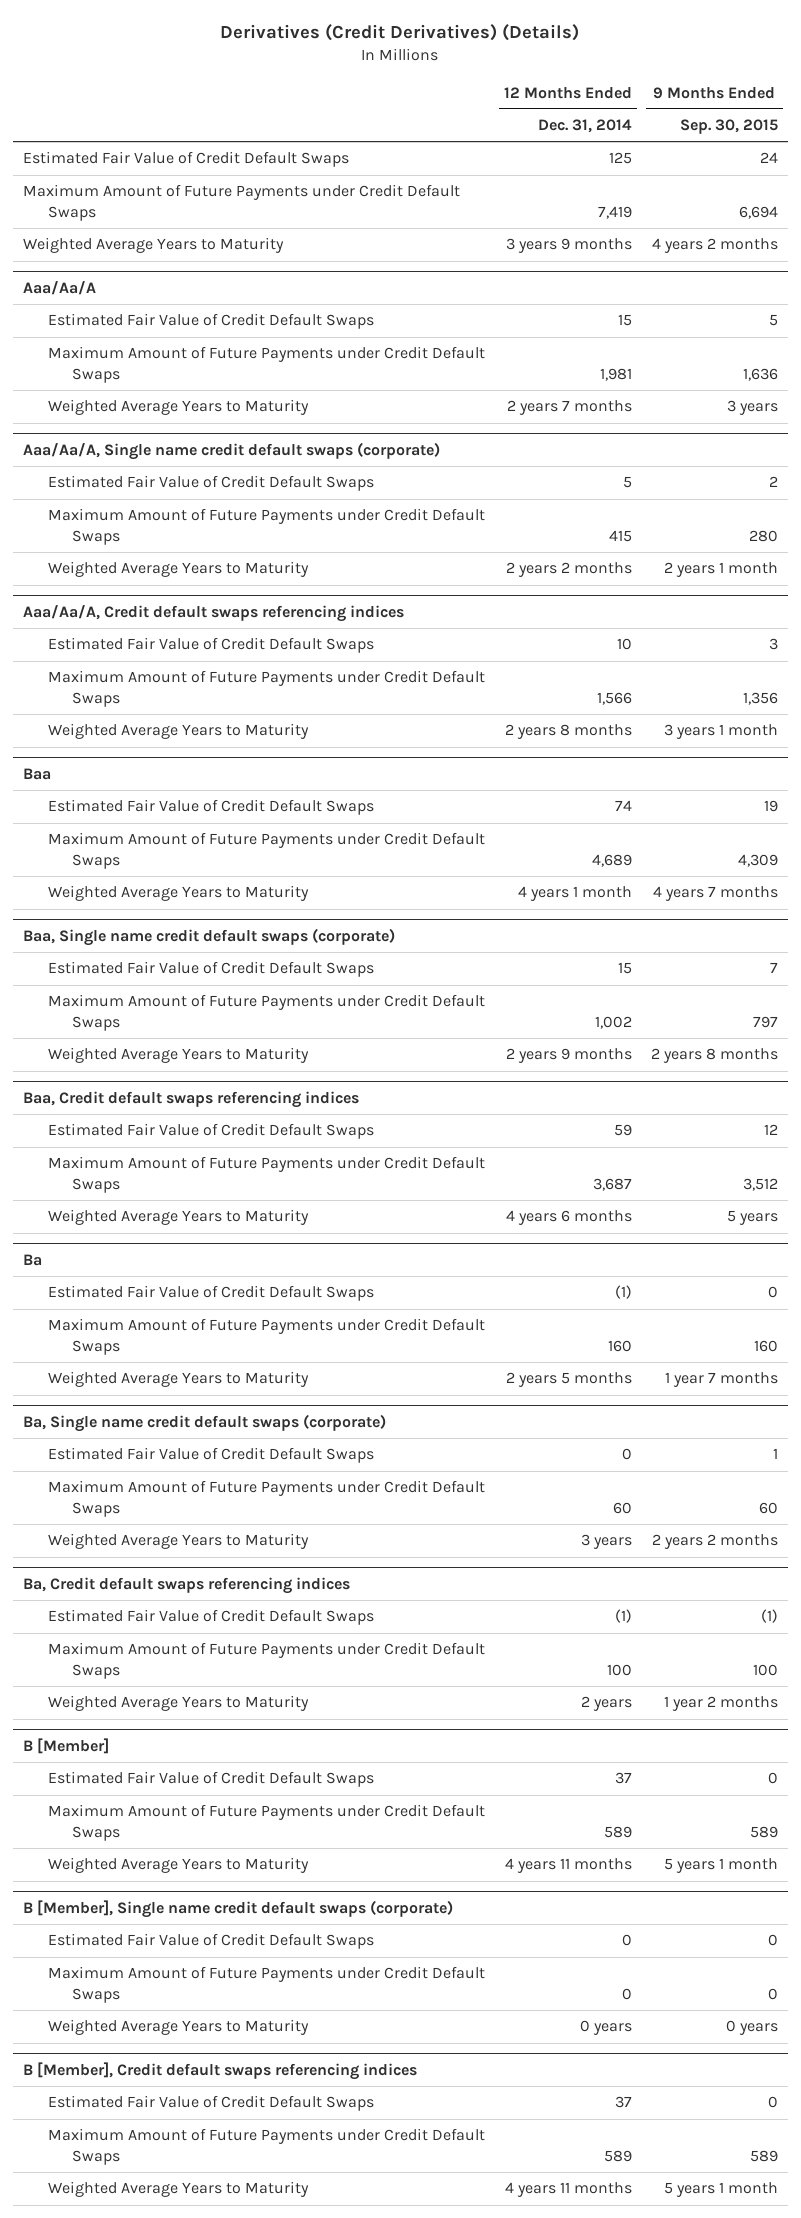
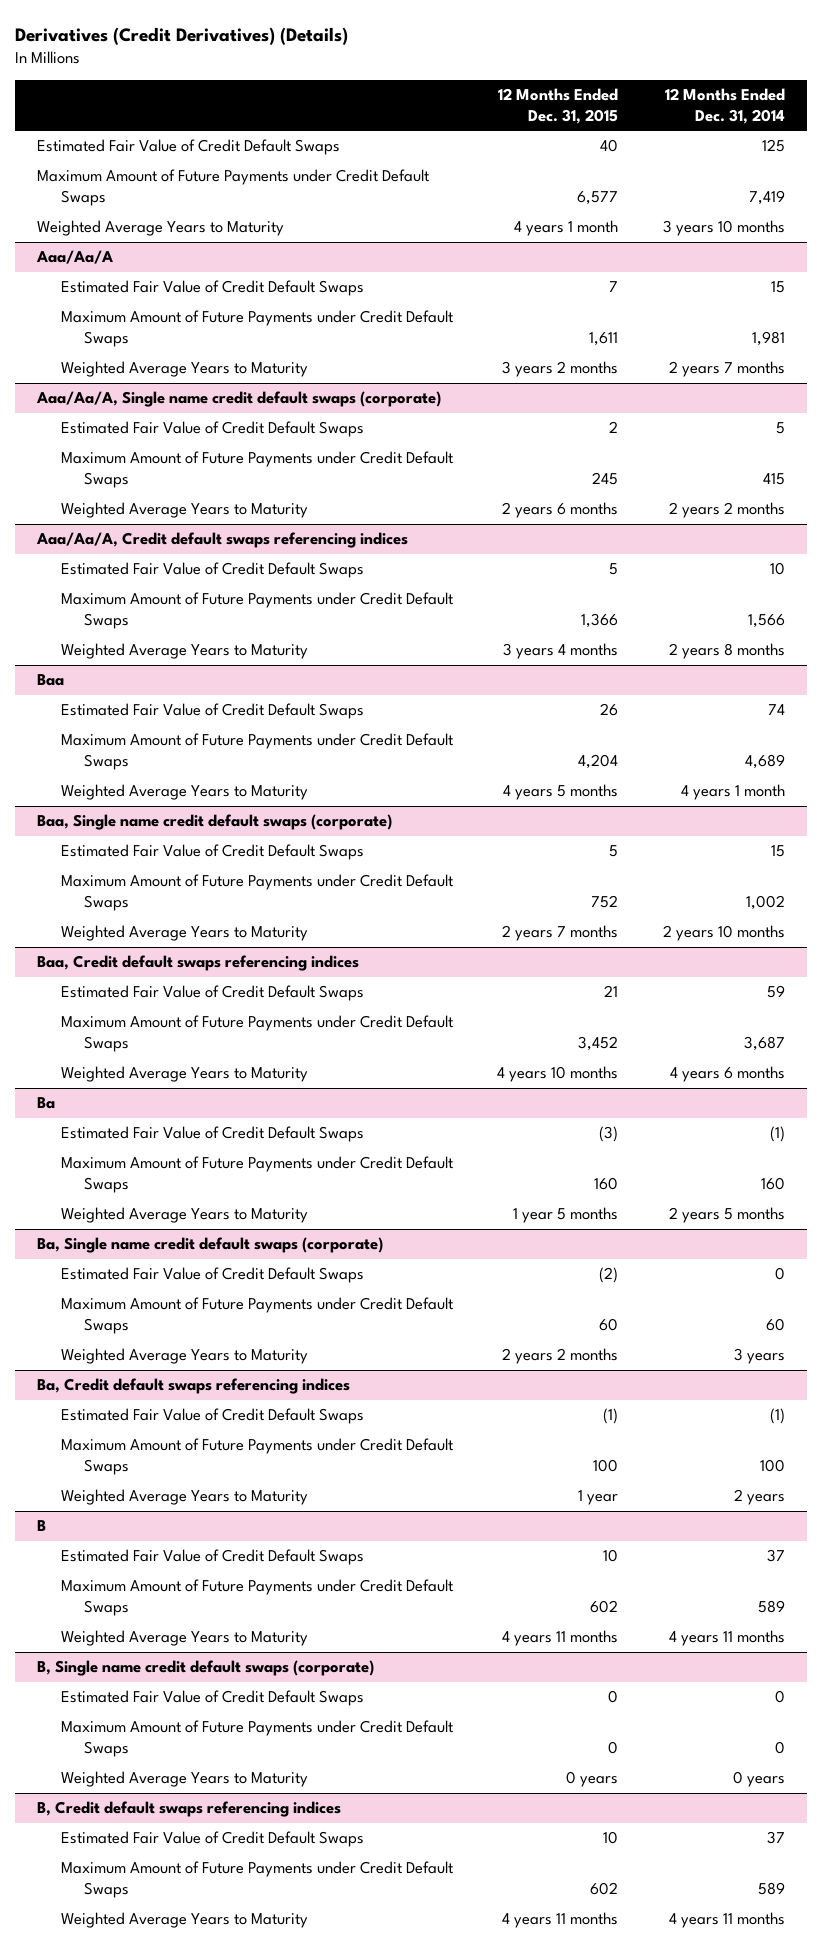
- | 12 Months Ended Dec. 31, 2014 | 9 Months Ended Sep. 30, 2015
+ | 12 Months Ended Dec. 31, 2015 | 12 Months Ended Dec. 31, 2014
- Weighted Average Years to Maturity | 3 years 9 months | 4 years 2 months
+ Weighted Average Years to Maturity | 4 years 1 month | 3 years 10 months
@ Baa, Single name credit default swaps (corporate)
- Weighted Average Years to Maturity | 2 years 9 months | 2 years 8 months
+ Weighted Average Years to Maturity | 2 years 7 months | 2 years 10 months
- B [Member]
+ B
- B [Member], Single name credit default swaps (corporate)
+ B, Single name credit default swaps (corporate)
- B [Member], Credit default swaps referencing indices
+ B, Credit default swaps referencing indices

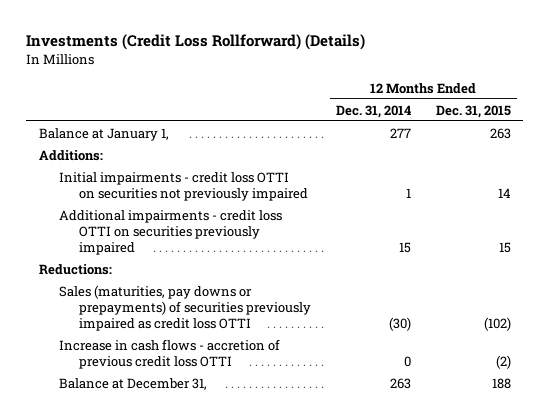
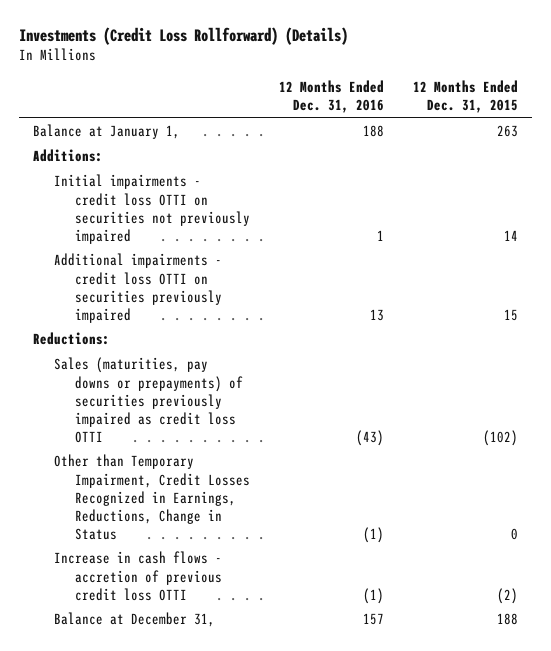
- | 12 Months Ended Dec. 31, 2014 | 12 Months Ended Dec. 31, 2015
+ | 12 Months Ended Dec. 31, 2016 | 12 Months Ended Dec. 31, 2015
+ Other than Temporary Impairment, Credit Losses Recognized in Earnings, Reductions, Change in Status | (1) | 0

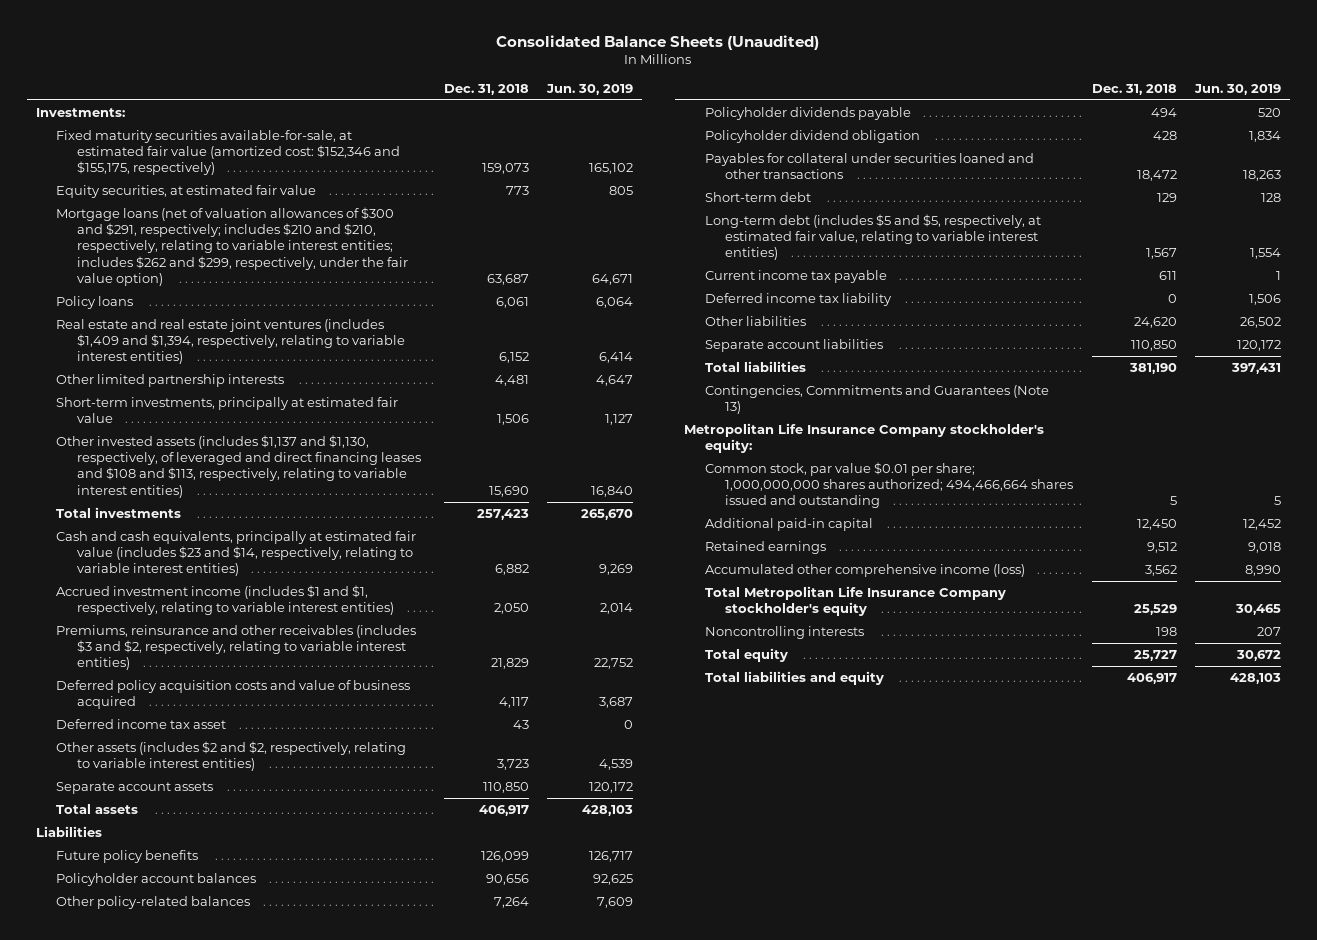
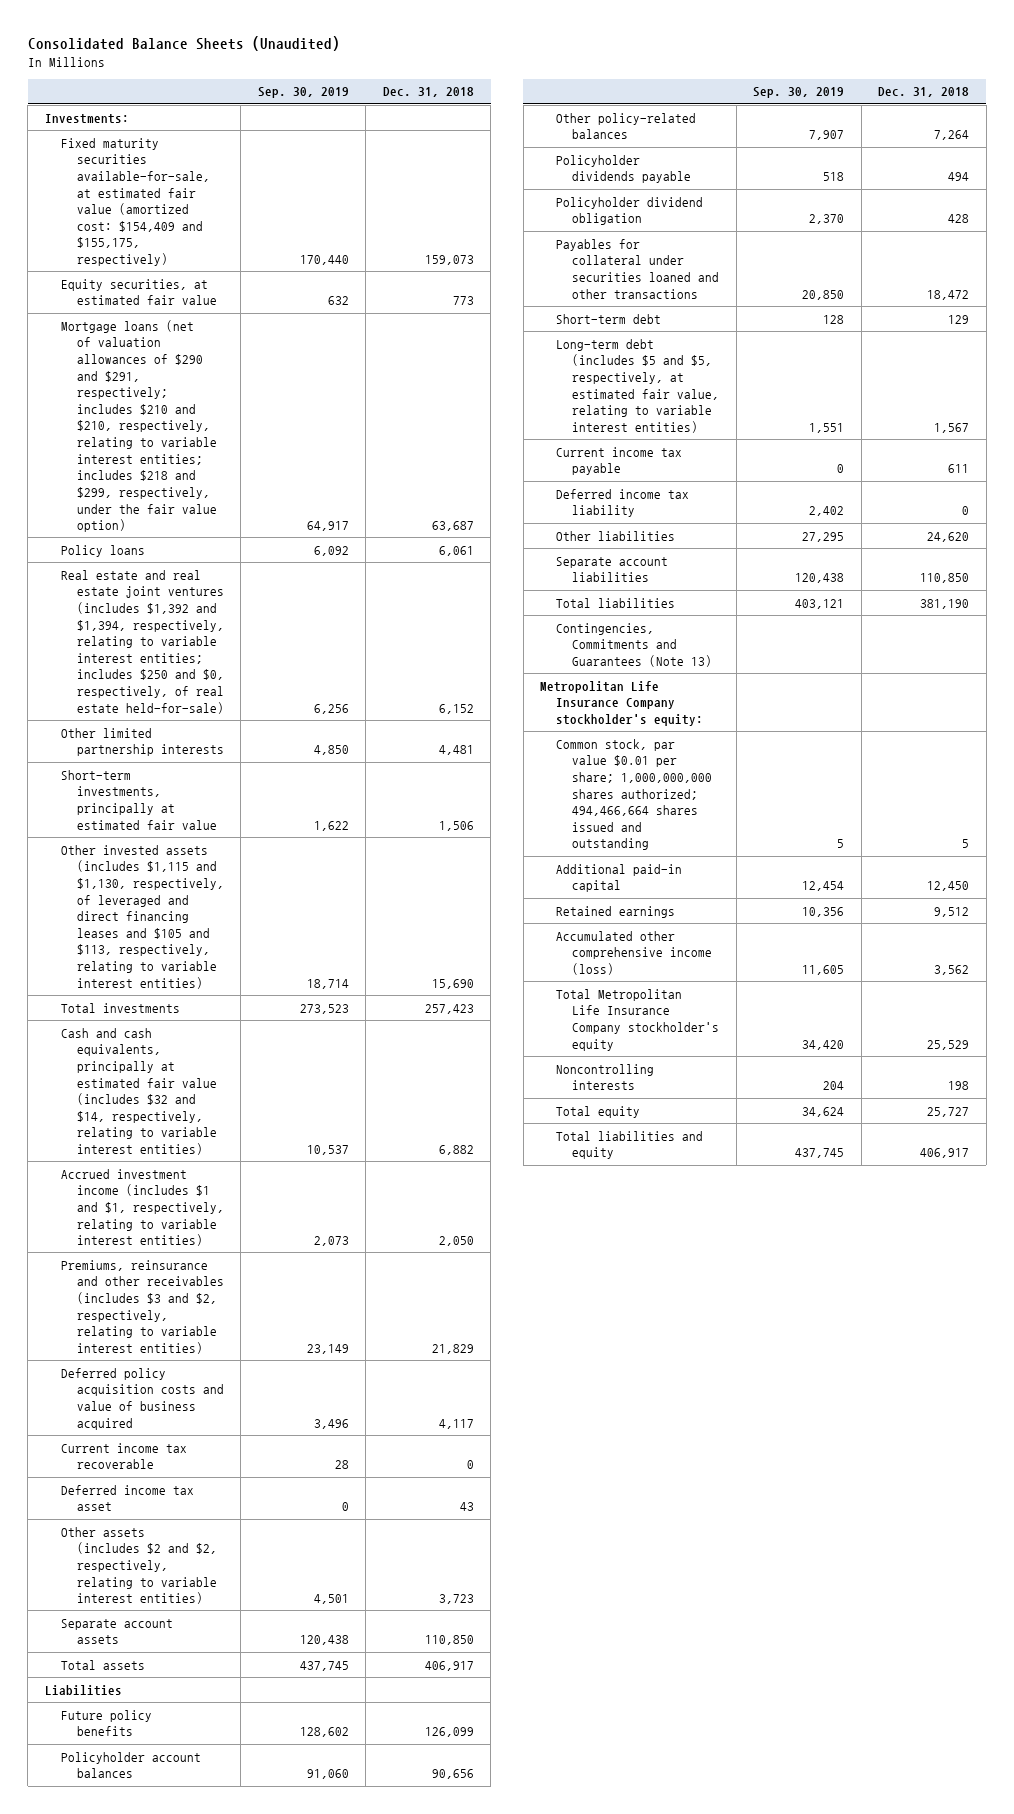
- | Dec. 31, 2018 | Jun. 30, 2019
+ | Sep. 30, 2019 | Dec. 31, 2018
- Fixed maturity securities available-for-sale, at estimated fair value (amortized cost: $152,346 and $155,175, respectively) | 159,073 | 165,102
+ Fixed maturity securities available-for-sale, at estimated fair value (amortized cost: $154,409 and $155,175, respectively) | 170,440 | 159,073
- Mortgage loans (net of valuation allowances of $300 and $291, respectively; includes $210 and $210, respectively, relating to variable interest entities; includes $262 and $299, respectively, under the fair value option) | 63,687 | 64,671
+ Mortgage loans (net of valuation allowances of $290 and $291, respectively; includes $210 and $210, respectively, relating to variable interest entities; includes $218 and $299, respectively, under the fair value option) | 64,917 | 63,687
- Real estate and real estate joint ventures (includes $1,409 and $1,394, respectively, relating to variable interest entities) | 6,152 | 6,414
+ Real estate and real estate joint ventures (includes $1,392 and $1,394, respectively, relating to variable interest entities; includes $250 and $0, respectively, of real estate held-for-sale) | 6,256 | 6,152
- Other invested assets (includes $1,137 and $1,130, respectively, of leveraged and direct financing leases and $108 and $113, respectively, relating to variable interest entities) | 15,690 | 16,840
+ Other invested assets (includes $1,115 and $1,130, respectively, of leveraged and direct financing leases and $105 and $113, respectively, relating to variable interest entities) | 18,714 | 15,690
- Cash and cash equivalents, principally at estimated fair value (includes $23 and $14, respectively, relating to variable interest entities) | 6,882 | 9,269
+ Cash and cash equivalents, principally at estimated fair value (includes $32 and $14, respectively, relating to variable interest entities) | 10,537 | 6,882
+ Current income tax recoverable | 28 | 0

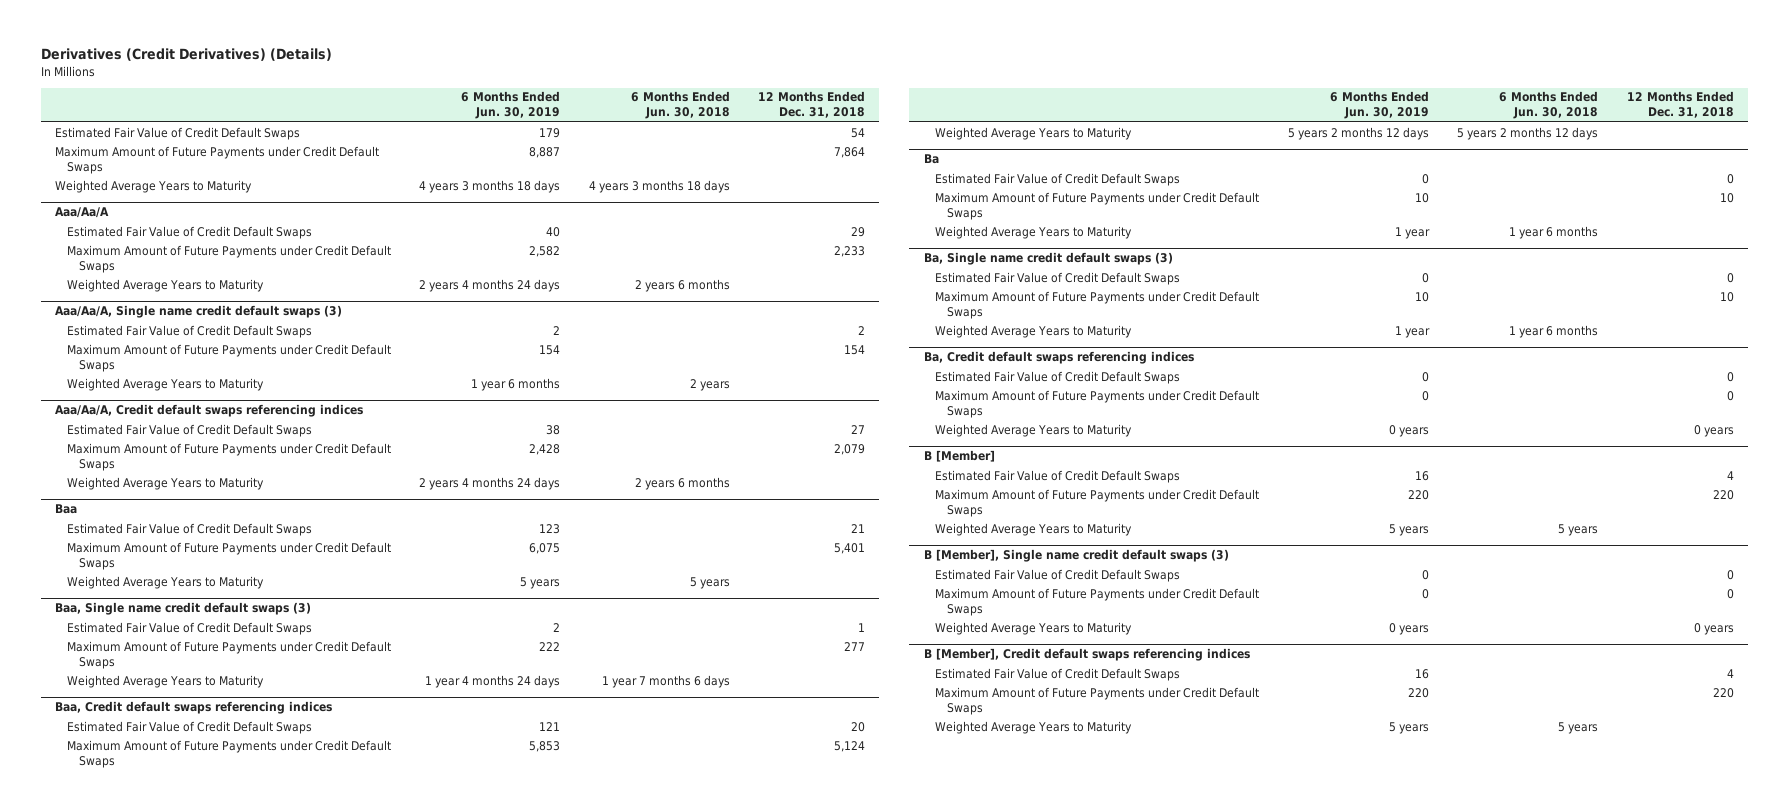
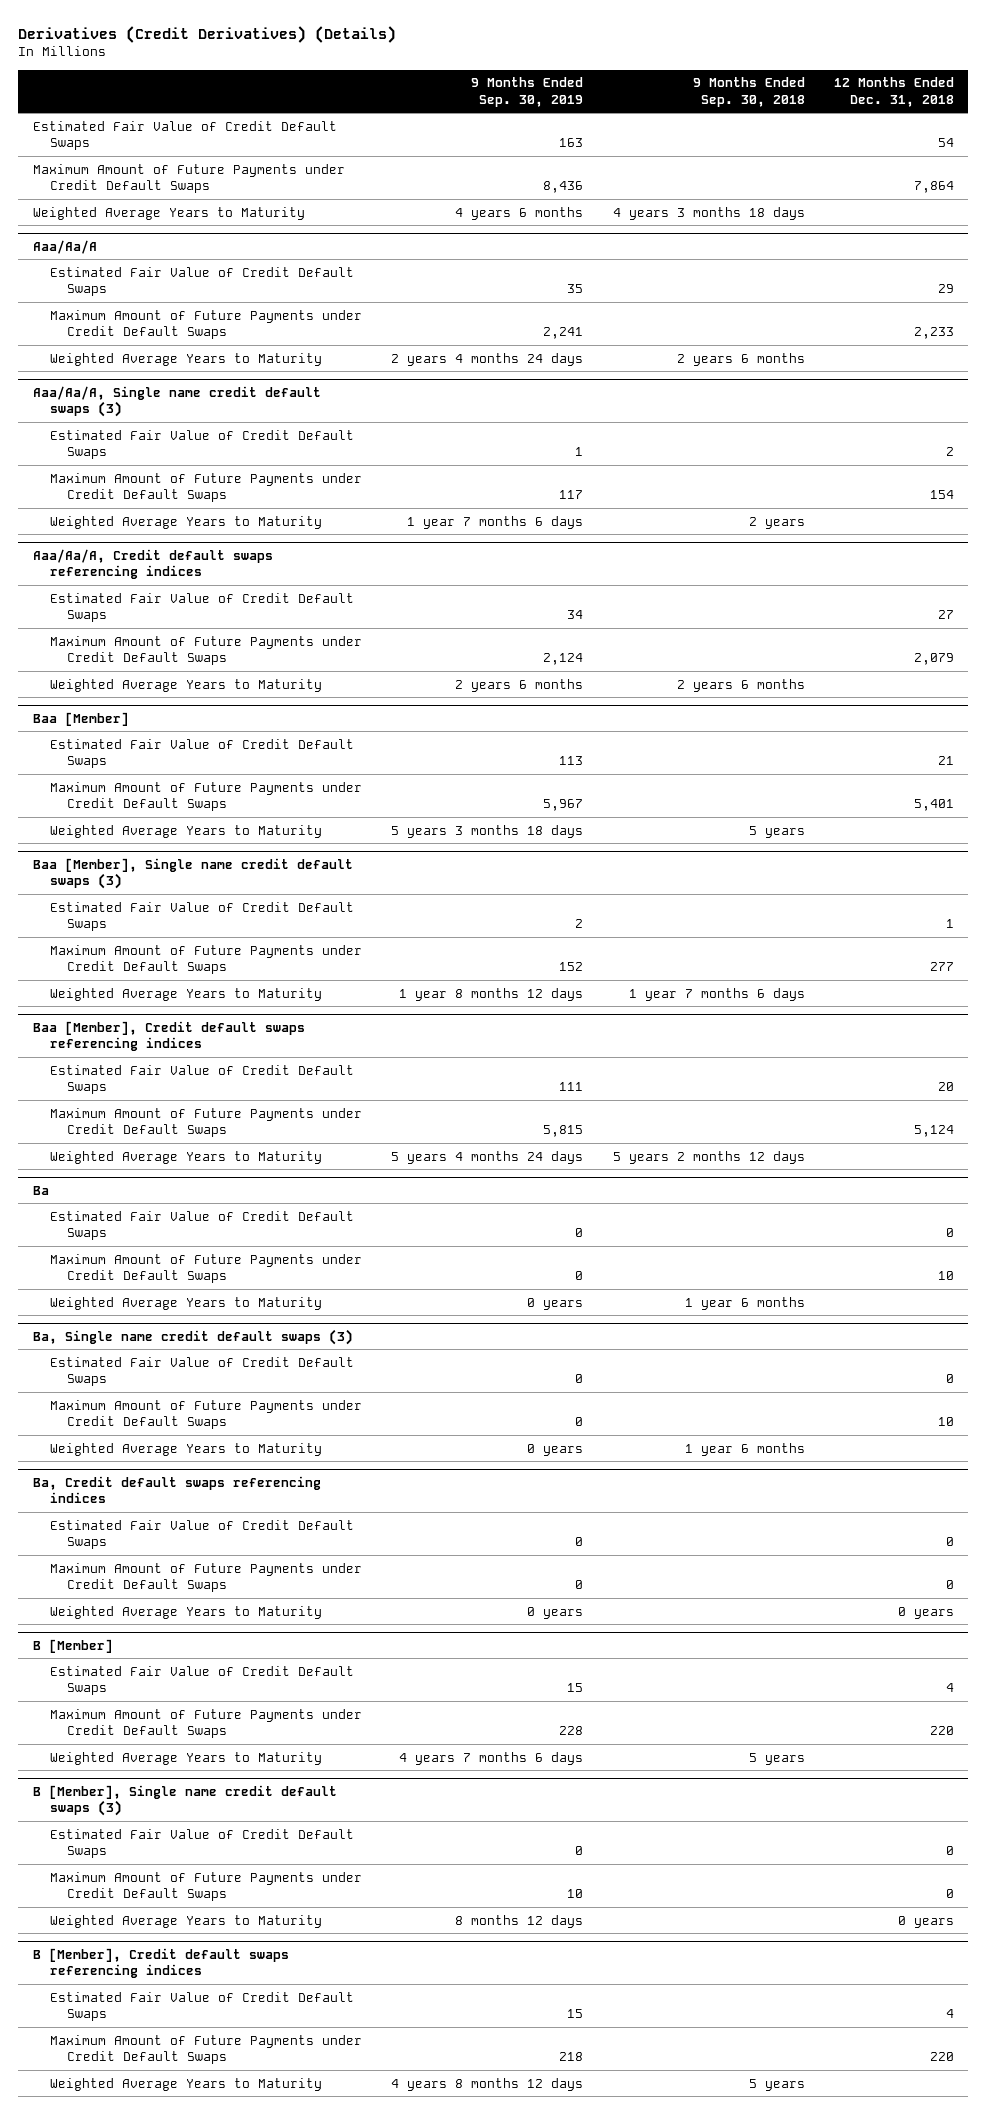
- | 6 Months Ended Jun. 30, 2019 | 6 Months Ended Jun. 30, 2018 | 12 Months Ended Dec. 31, 2018
+ | 9 Months Ended Sep. 30, 2019 | 9 Months Ended Sep. 30, 2018 | 12 Months Ended Dec. 31, 2018
- Baa
+ Baa [Member]
- Baa, Single name credit default swaps (3)
+ Baa [Member], Single name credit default swaps (3)
- Baa, Credit default swaps referencing indices
+ Baa [Member], Credit default swaps referencing indices

